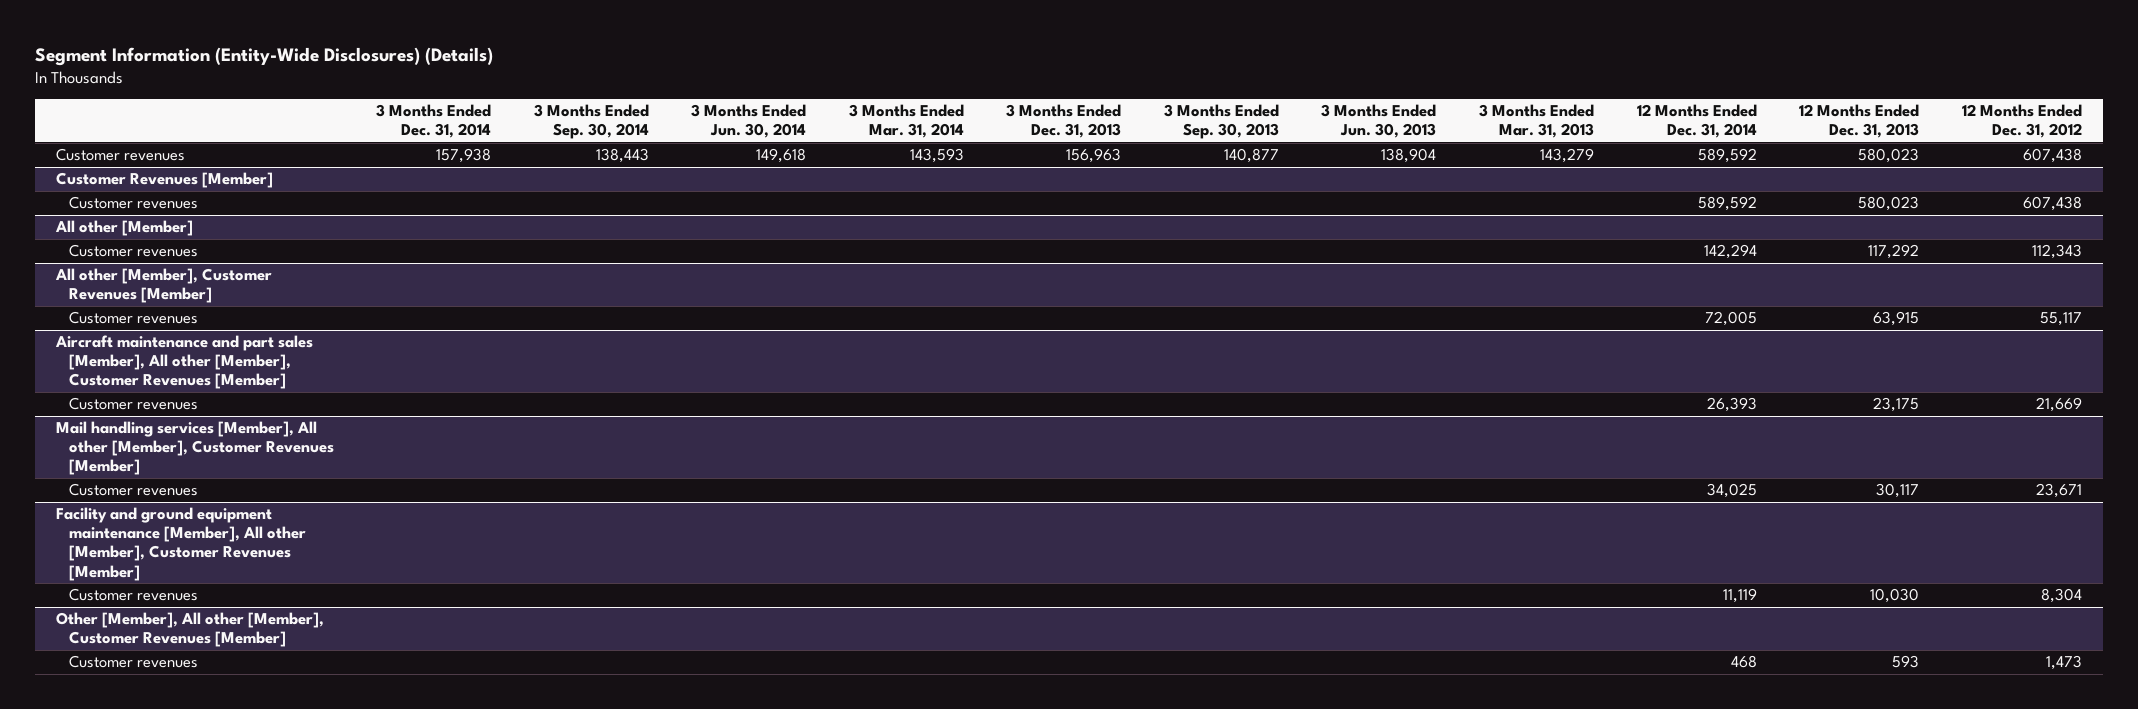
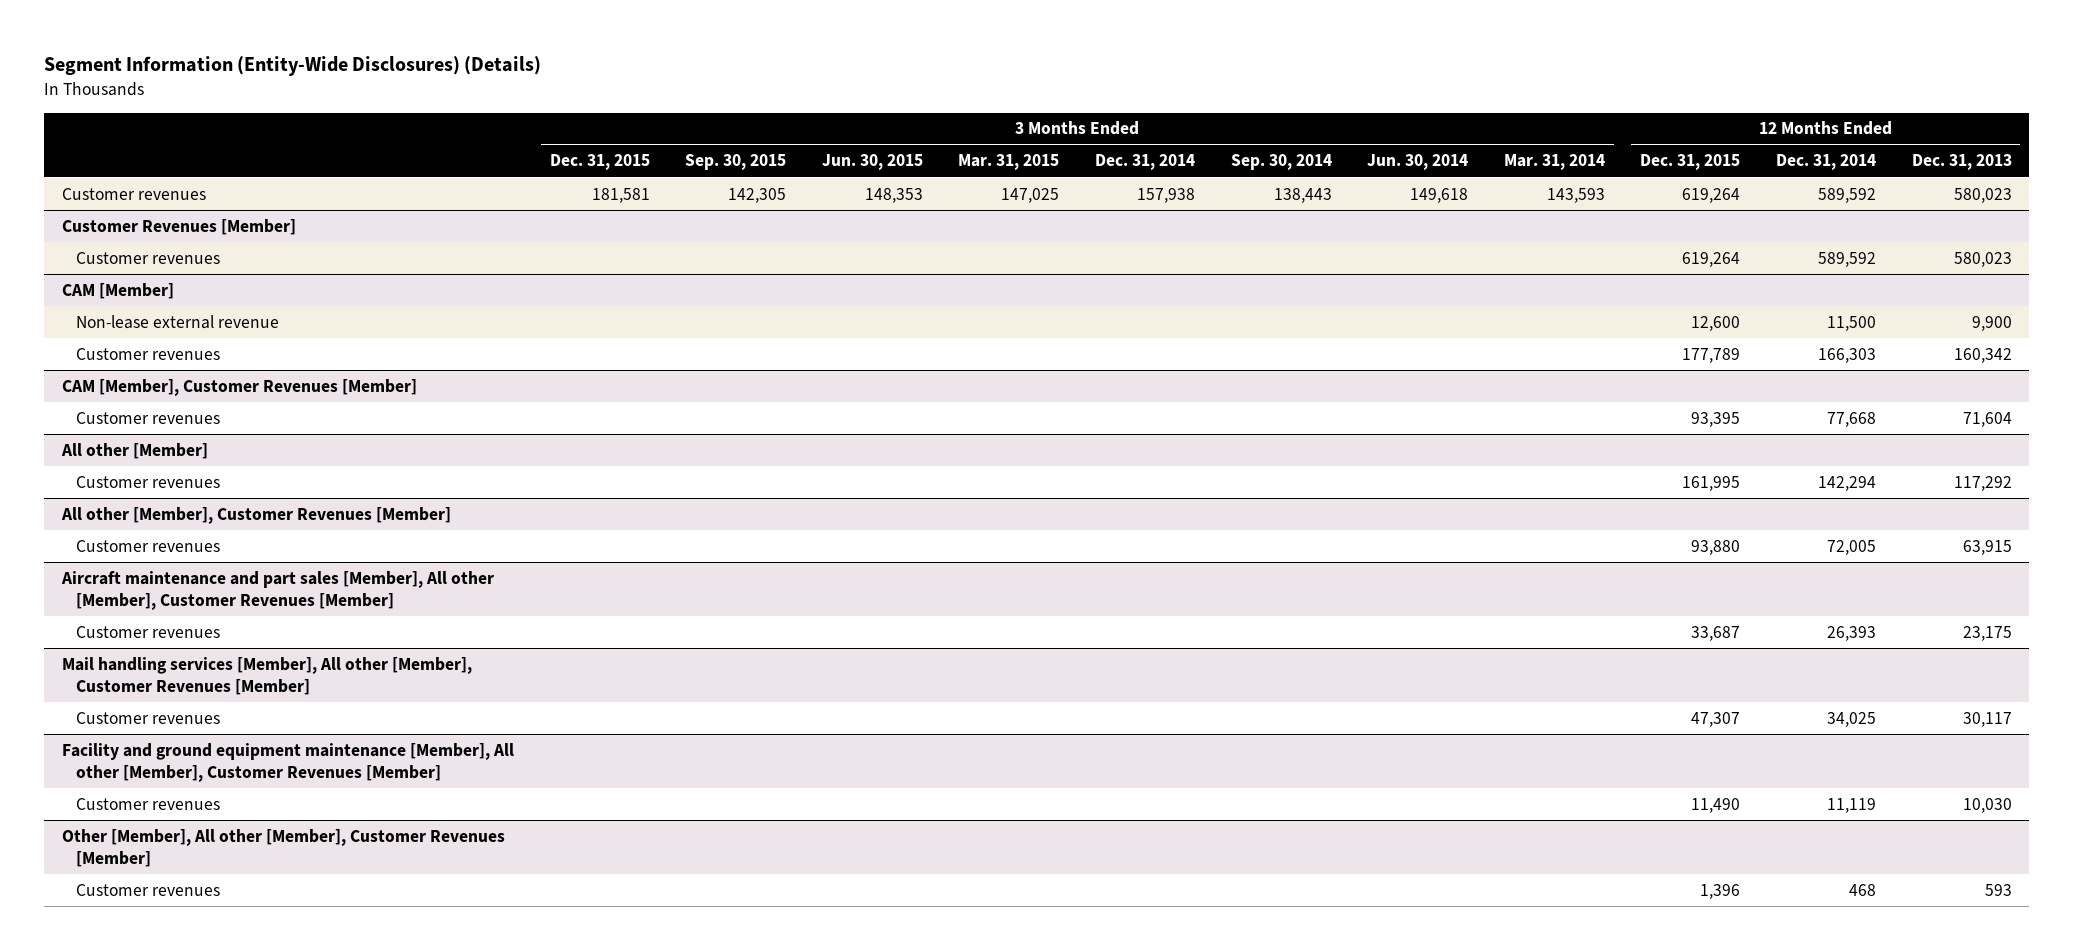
- | 3 Months Ended Dec. 31, 2014 | 3 Months Ended Sep. 30, 2014 | 3 Months Ended Jun. 30, 2014 | 3 Months Ended Mar. 31, 2014 | 3 Months Ended Dec. 31, 2013 | 3 Months Ended Sep. 30, 2013 | 3 Months Ended Jun. 30, 2013 | 3 Months Ended Mar. 31, 2013 | 12 Months Ended Dec. 31, 2014 | 12 Months Ended Dec. 31, 2013 | 12 Months Ended Dec. 31, 2012
+ | 3 Months Ended Dec. 31, 2015 | 3 Months Ended Sep. 30, 2015 | 3 Months Ended Jun. 30, 2015 | 3 Months Ended Mar. 31, 2015 | 3 Months Ended Dec. 31, 2014 | 3 Months Ended Sep. 30, 2014 | 3 Months Ended Jun. 30, 2014 | 3 Months Ended Mar. 31, 2014 | 12 Months Ended Dec. 31, 2015 | 12 Months Ended Dec. 31, 2014 | 12 Months Ended Dec. 31, 2013
+ CAM [Member]
+ Non-lease external revenue | | | | | | | | | 12,600 | 11,500 | 9,900
+ Customer revenues | | | | | | | | | 177,789 | 166,303 | 160,342
+ CAM [Member], Customer Revenues [Member]
+ Customer revenues | | | | | | | | | 93,395 | 77,668 | 71,604

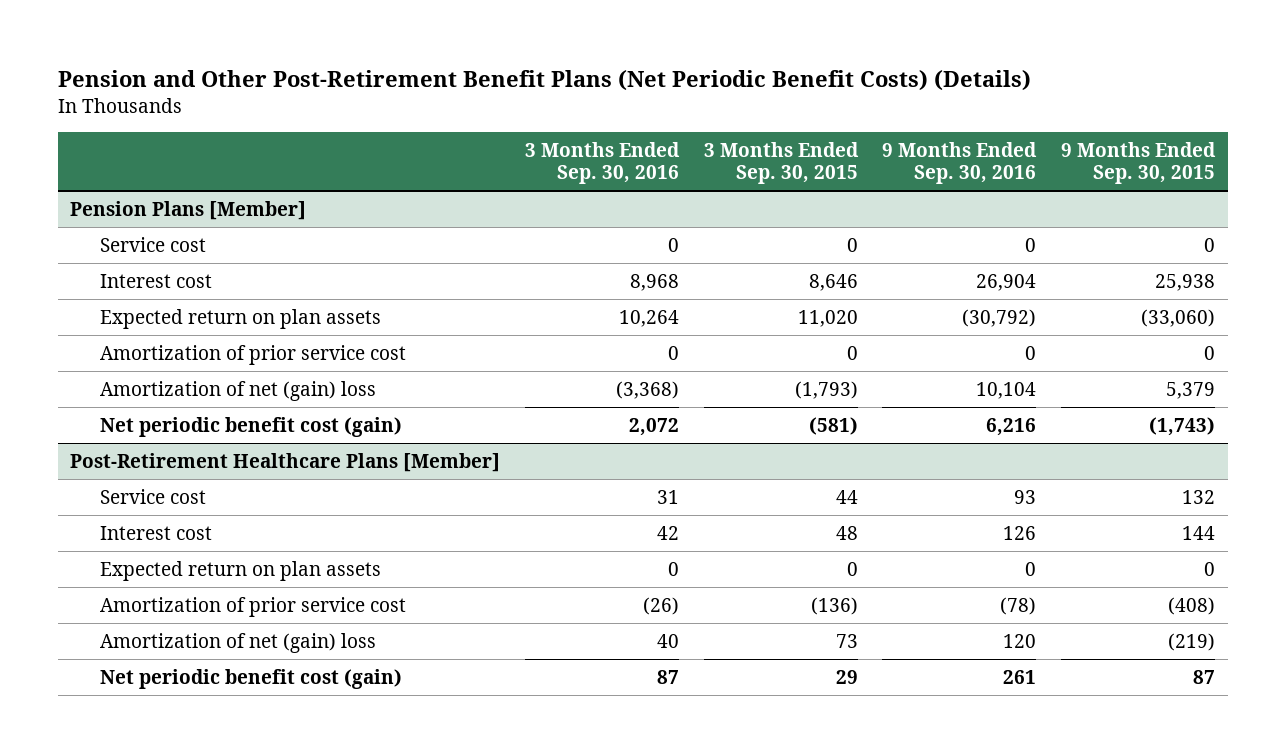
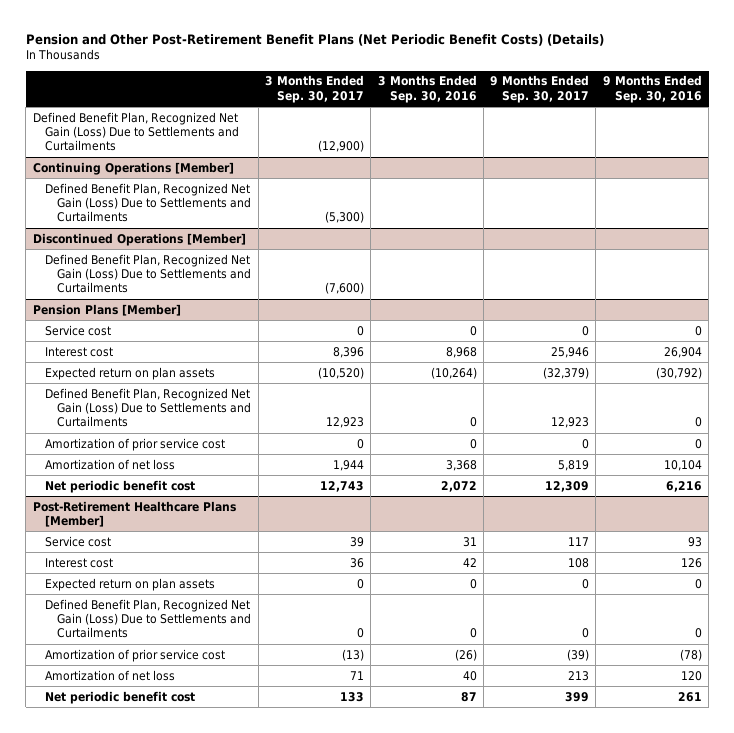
- | 3 Months Ended Sep. 30, 2016 | 3 Months Ended Sep. 30, 2015 | 9 Months Ended Sep. 30, 2016 | 9 Months Ended Sep. 30, 2015
+ | 3 Months Ended Sep. 30, 2017 | 3 Months Ended Sep. 30, 2016 | 9 Months Ended Sep. 30, 2017 | 9 Months Ended Sep. 30, 2016
+ Defined Benefit Plan, Recognized Net Gain (Loss) Due to Settlements and Curtailments | (12,900) | | |
+ Continuing Operations [Member]
+ Defined Benefit Plan, Recognized Net Gain (Loss) Due to Settlements and Curtailments | (5,300) | | |
+ Discontinued Operations [Member]
+ Defined Benefit Plan, Recognized Net Gain (Loss) Due to Settlements and Curtailments | (7,600) | | |
@ Pension Plans [Member]
- Expected return on plan assets | 10,264 | 11,020 | (30,792) | (33,060)
+ Expected return on plan assets | (10,520) | (10,264) | (32,379) | (30,792)
+ Defined Benefit Plan, Recognized Net Gain (Loss) Due to Settlements and Curtailments | 12,923 | 0 | 12,923 | 0
- Amortization of net (gain) loss | (3,368) | (1,793) | 10,104 | 5,379
- Net periodic benefit cost (gain) | 2,072 | (581) | 6,216 | (1,743)
+ Amortization of net loss | 1,944 | 3,368 | 5,819 | 10,104
+ Net periodic benefit cost | 12,743 | 2,072 | 12,309 | 6,216
@ Post-Retirement Healthcare Plans [Member]
+ Defined Benefit Plan, Recognized Net Gain (Loss) Due to Settlements and Curtailments | 0 | 0 | 0 | 0
- Amortization of net (gain) loss | 40 | 73 | 120 | (219)
- Net periodic benefit cost (gain) | 87 | 29 | 261 | 87
+ Amortization of net loss | 71 | 40 | 213 | 120
+ Net periodic benefit cost | 133 | 87 | 399 | 261

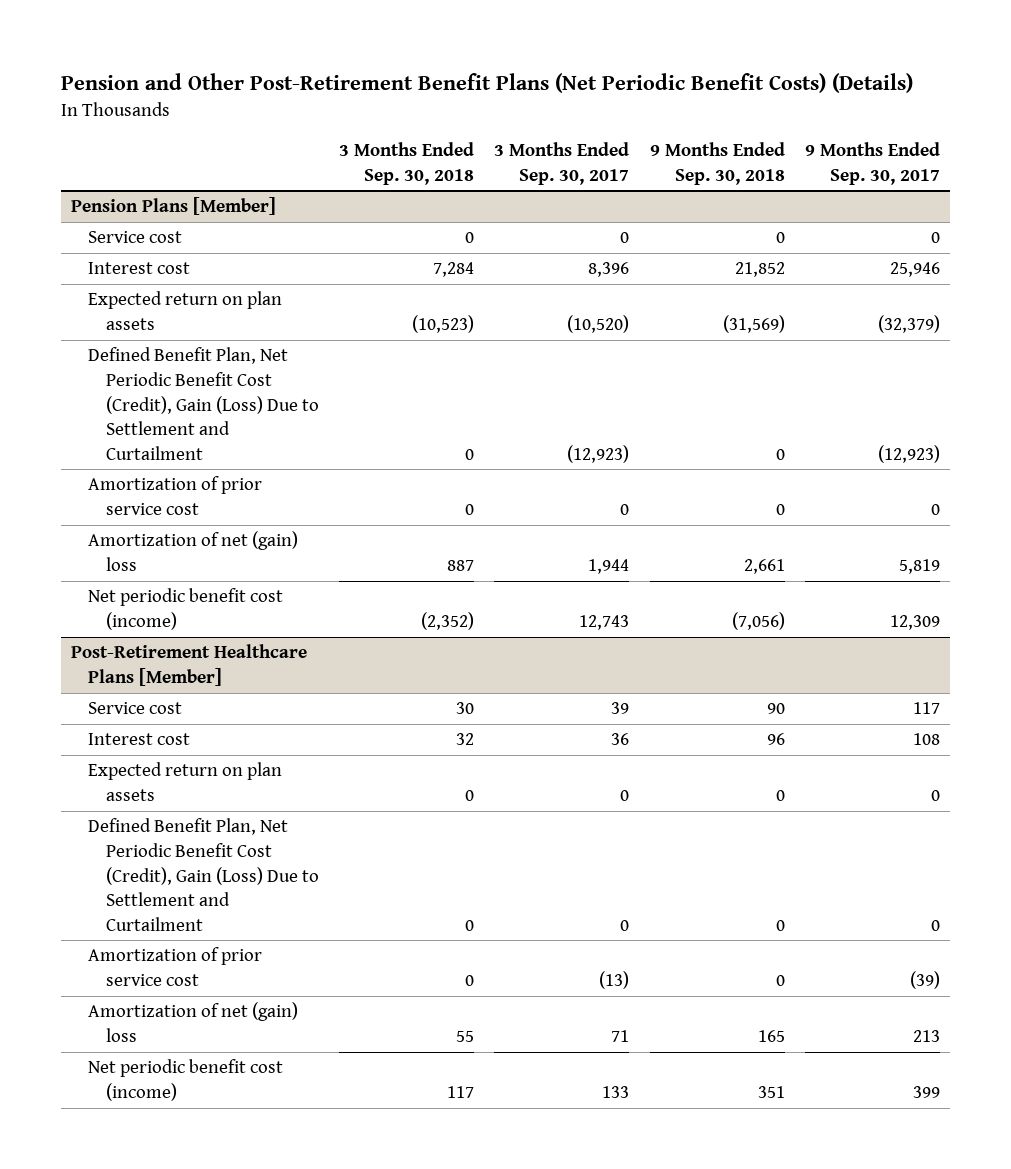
- | 3 Months Ended Sep. 30, 2017 | 3 Months Ended Sep. 30, 2016 | 9 Months Ended Sep. 30, 2017 | 9 Months Ended Sep. 30, 2016
+ | 3 Months Ended Sep. 30, 2018 | 3 Months Ended Sep. 30, 2017 | 9 Months Ended Sep. 30, 2018 | 9 Months Ended Sep. 30, 2017
- Defined Benefit Plan, Recognized Net Gain (Loss) Due to Settlements and Curtailments | (12,900) | | |
- Continuing Operations [Member]
- Defined Benefit Plan, Recognized Net Gain (Loss) Due to Settlements and Curtailments | (5,300) | | |
- Discontinued Operations [Member]
- Defined Benefit Plan, Recognized Net Gain (Loss) Due to Settlements and Curtailments | (7,600) | | |
@ Pension Plans [Member]
- Defined Benefit Plan, Recognized Net Gain (Loss) Due to Settlements and Curtailments | 12,923 | 0 | 12,923 | 0
+ Defined Benefit Plan, Net Periodic Benefit Cost (Credit), Gain (Loss) Due to Settlement and Curtailment | 0 | (12,923) | 0 | (12,923)
- Amortization of net loss | 1,944 | 3,368 | 5,819 | 10,104
- Net periodic benefit cost | 12,743 | 2,072 | 12,309 | 6,216
+ Amortization of net (gain) loss | 887 | 1,944 | 2,661 | 5,819
+ Net periodic benefit cost (income) | (2,352) | 12,743 | (7,056) | 12,309
@ Post-Retirement Healthcare Plans [Member]
- Defined Benefit Plan, Recognized Net Gain (Loss) Due to Settlements and Curtailments | 0 | 0 | 0 | 0
+ Defined Benefit Plan, Net Periodic Benefit Cost (Credit), Gain (Loss) Due to Settlement and Curtailment | 0 | 0 | 0 | 0
- Amortization of net loss | 71 | 40 | 213 | 120
- Net periodic benefit cost | 133 | 87 | 399 | 261
+ Amortization of net (gain) loss | 55 | 71 | 165 | 213
+ Net periodic benefit cost (income) | 117 | 133 | 351 | 399

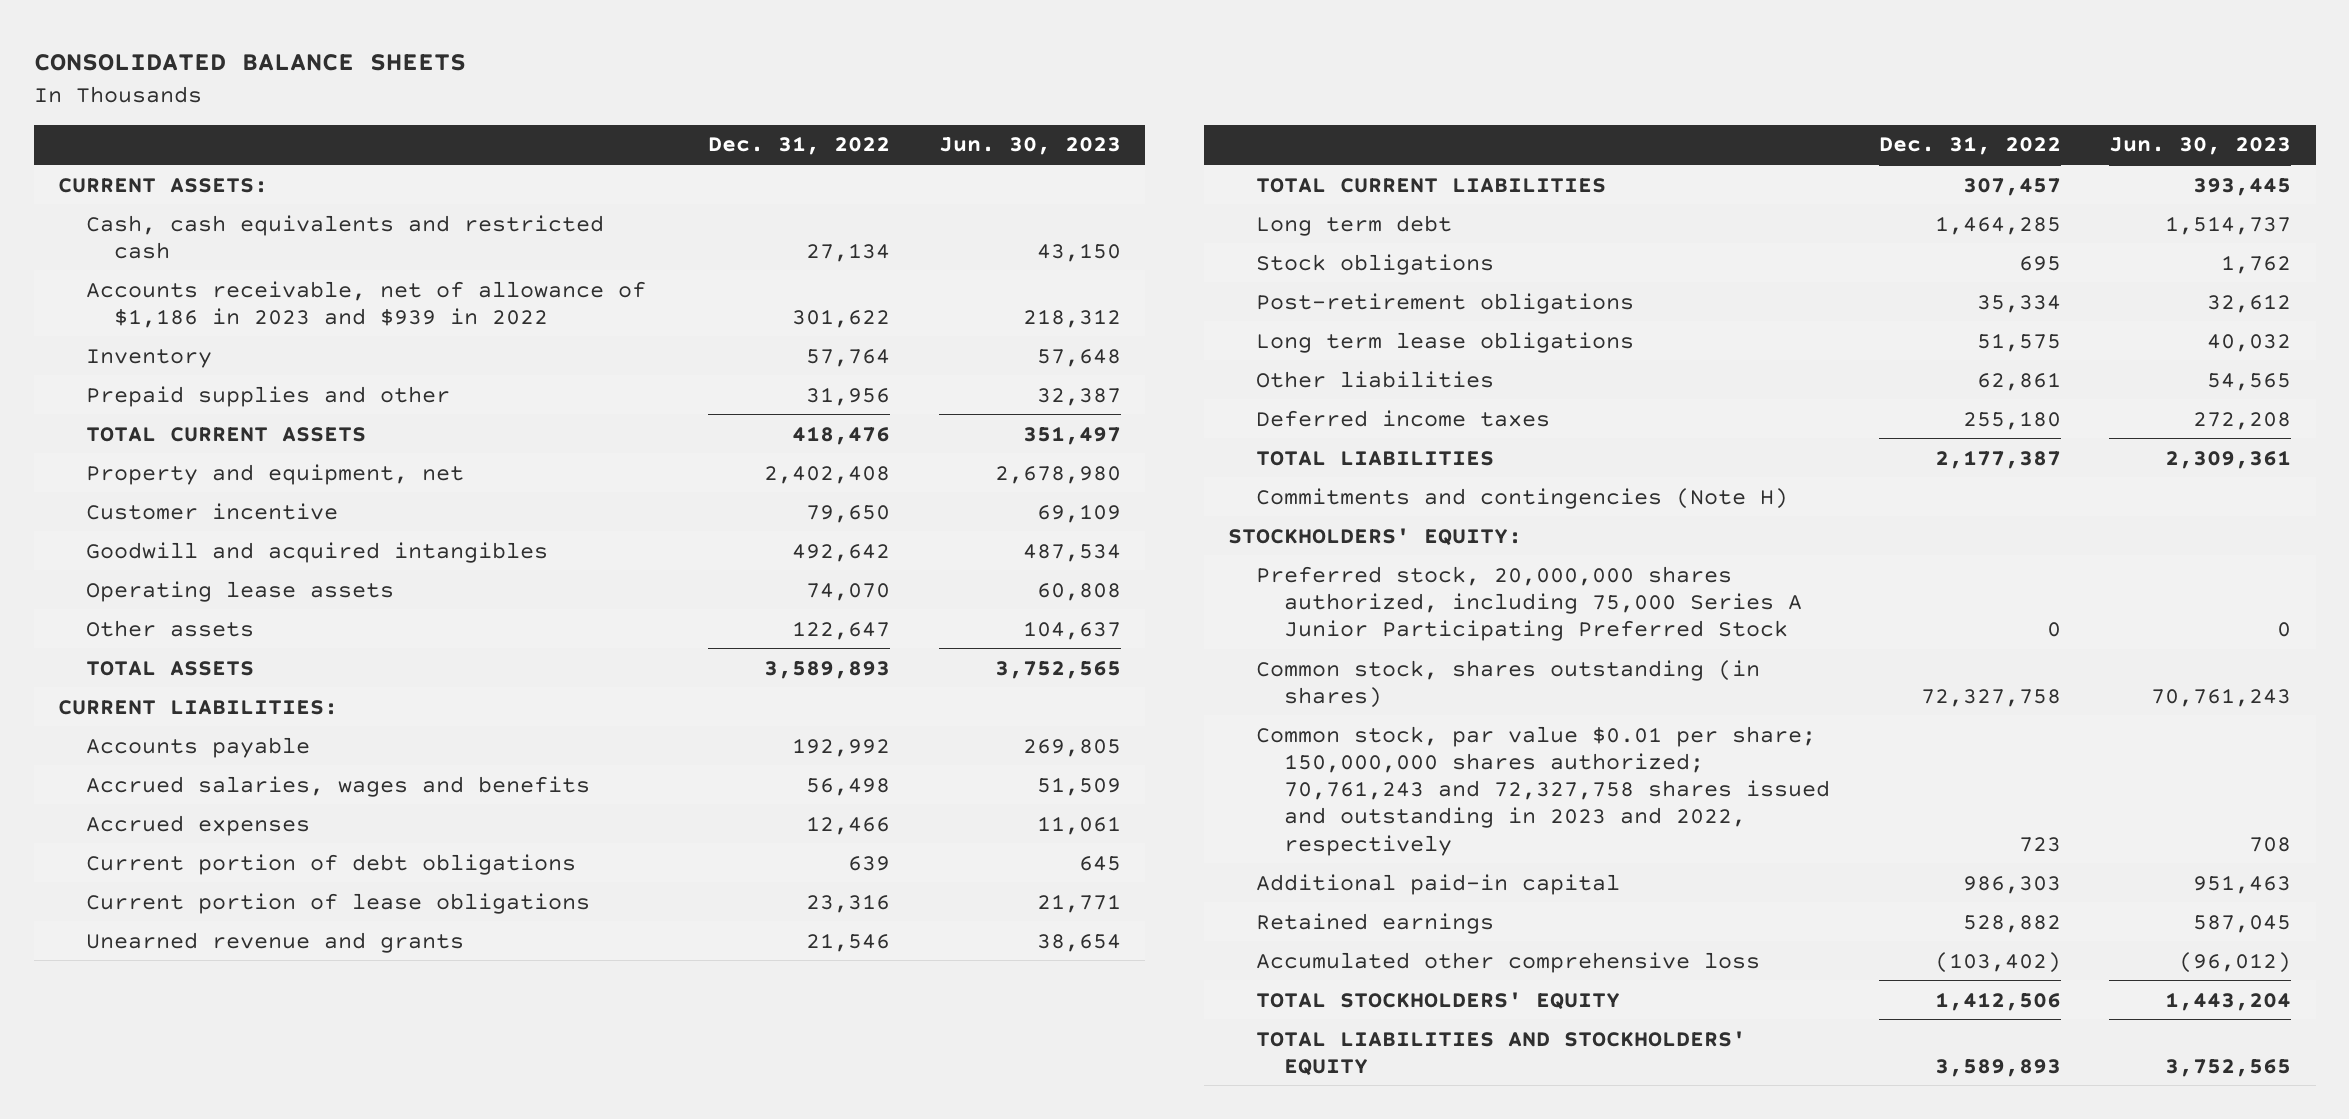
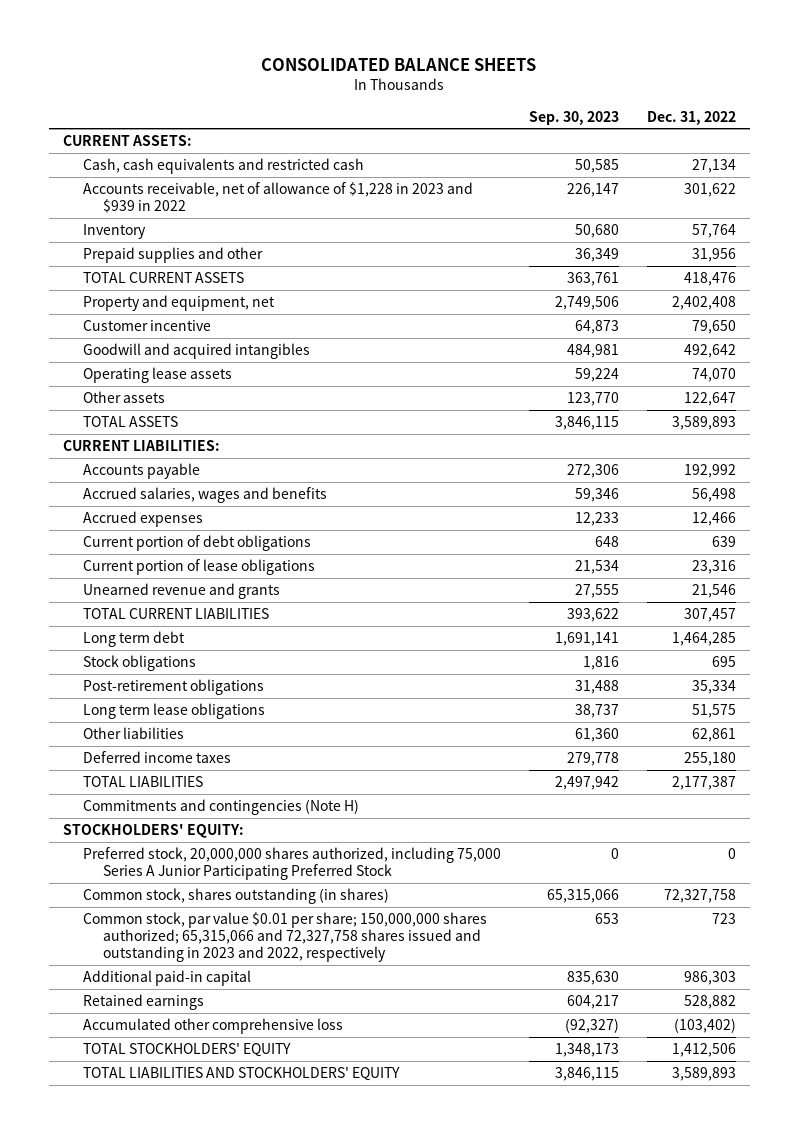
- | Dec. 31, 2022 | Jun. 30, 2023
+ | Sep. 30, 2023 | Dec. 31, 2022
- Accounts receivable, net of allowance of $1,186 in 2023 and $939 in 2022 | 301,622 | 218,312
+ Accounts receivable, net of allowance of $1,228 in 2023 and $939 in 2022 | 226,147 | 301,622
- Common stock, par value $0.01 per share; 150,000,000 shares authorized; 70,761,243 and 72,327,758 shares issued and outstanding in 2023 and 2022, respectively | 723 | 708
+ Common stock, par value $0.01 per share; 150,000,000 shares authorized; 65,315,066 and 72,327,758 shares issued and outstanding in 2023 and 2022, respectively | 653 | 723

